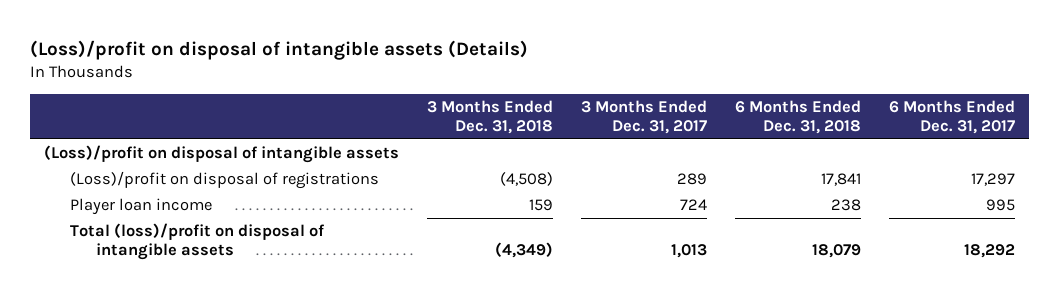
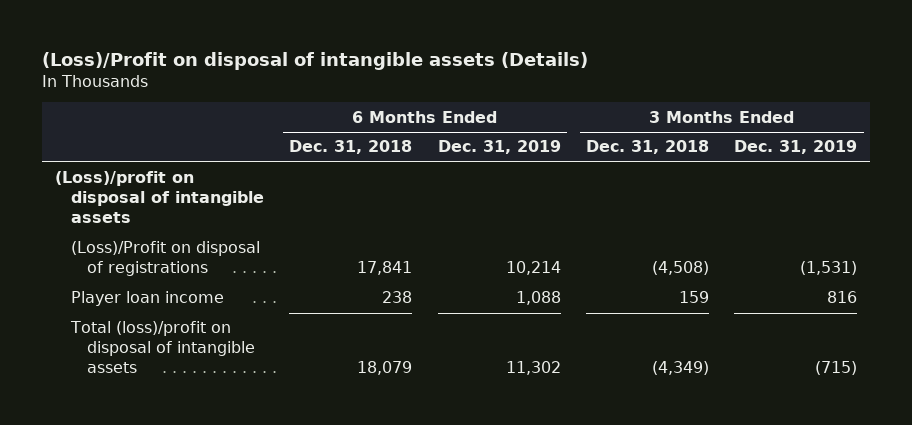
- (Loss)/profit on disposal of intangible assets (Details)
+ (Loss)/Profit on disposal of intangible assets (Details)
- | 3 Months Ended Dec. 31, 2018 | 3 Months Ended Dec. 31, 2017 | 6 Months Ended Dec. 31, 2018 | 6 Months Ended Dec. 31, 2017
+ | 6 Months Ended Dec. 31, 2018 | 6 Months Ended Dec. 31, 2019 | 3 Months Ended Dec. 31, 2018 | 3 Months Ended Dec. 31, 2019
- (Loss)/profit on disposal of registrations | (4,508) | 289 | 17,841 | 17,297
+ (Loss)/Profit on disposal of registrations | 17,841 | 10,214 | (4,508) | (1,531)

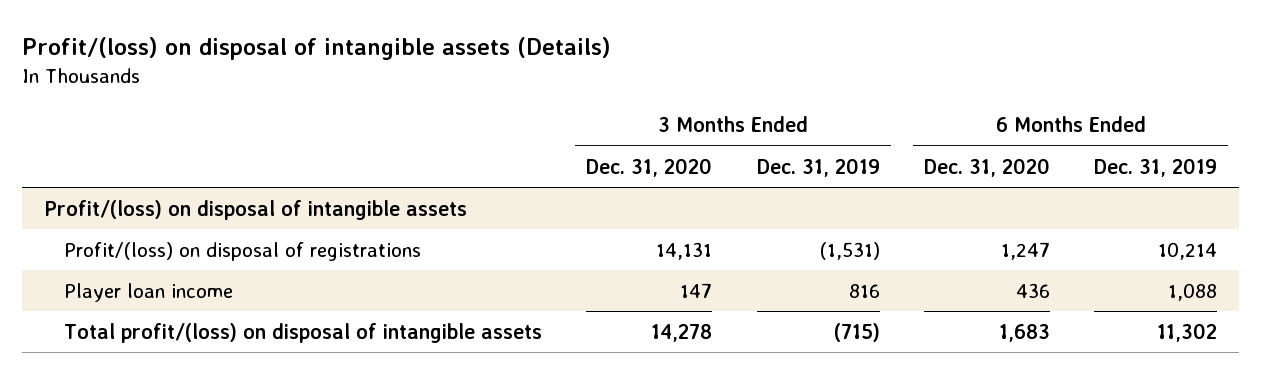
- (Loss)/Profit on disposal of intangible assets (Details)
+ Profit/(loss) on disposal of intangible assets (Details)
- | 6 Months Ended Dec. 31, 2018 | 6 Months Ended Dec. 31, 2019 | 3 Months Ended Dec. 31, 2018 | 3 Months Ended Dec. 31, 2019
+ | 3 Months Ended Dec. 31, 2020 | 3 Months Ended Dec. 31, 2019 | 6 Months Ended Dec. 31, 2020 | 6 Months Ended Dec. 31, 2019
- (Loss)/profit on disposal of intangible assets
- (Loss)/Profit on disposal of registrations | 17,841 | 10,214 | (4,508) | (1,531)
+ Profit/(loss) on disposal of intangible assets
+ Profit/(loss) on disposal of registrations | 14,131 | (1,531) | 1,247 | 10,214
- Total (loss)/profit on disposal of intangible assets | 18,079 | 11,302 | (4,349) | (715)
+ Total profit/(loss) on disposal of intangible assets | 14,278 | (715) | 1,683 | 11,302

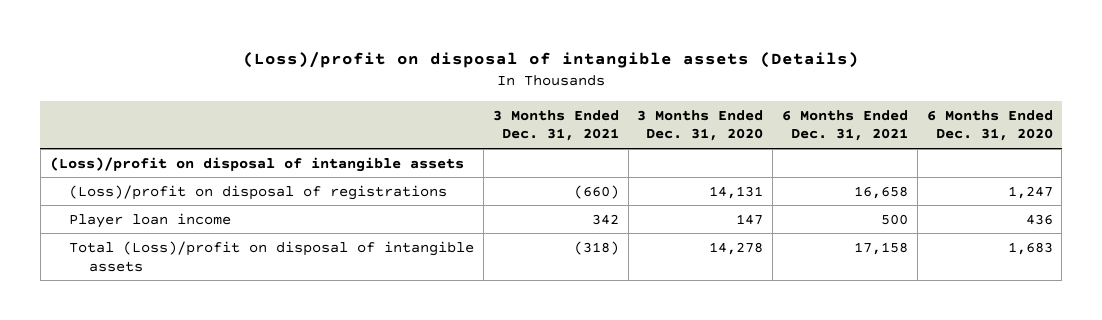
- Profit/(loss) on disposal of intangible assets (Details)
+ (Loss)/profit on disposal of intangible assets (Details)
- | 3 Months Ended Dec. 31, 2020 | 3 Months Ended Dec. 31, 2019 | 6 Months Ended Dec. 31, 2020 | 6 Months Ended Dec. 31, 2019
+ | 3 Months Ended Dec. 31, 2021 | 3 Months Ended Dec. 31, 2020 | 6 Months Ended Dec. 31, 2021 | 6 Months Ended Dec. 31, 2020
- Profit/(loss) on disposal of intangible assets
- Profit/(loss) on disposal of registrations | 14,131 | (1,531) | 1,247 | 10,214
+ (Loss)/profit on disposal of intangible assets
+ (Loss)/profit on disposal of registrations | (660) | 14,131 | 16,658 | 1,247
- Total profit/(loss) on disposal of intangible assets | 14,278 | (715) | 1,683 | 11,302
+ Total (Loss)/profit on disposal of intangible assets | (318) | 14,278 | 17,158 | 1,683

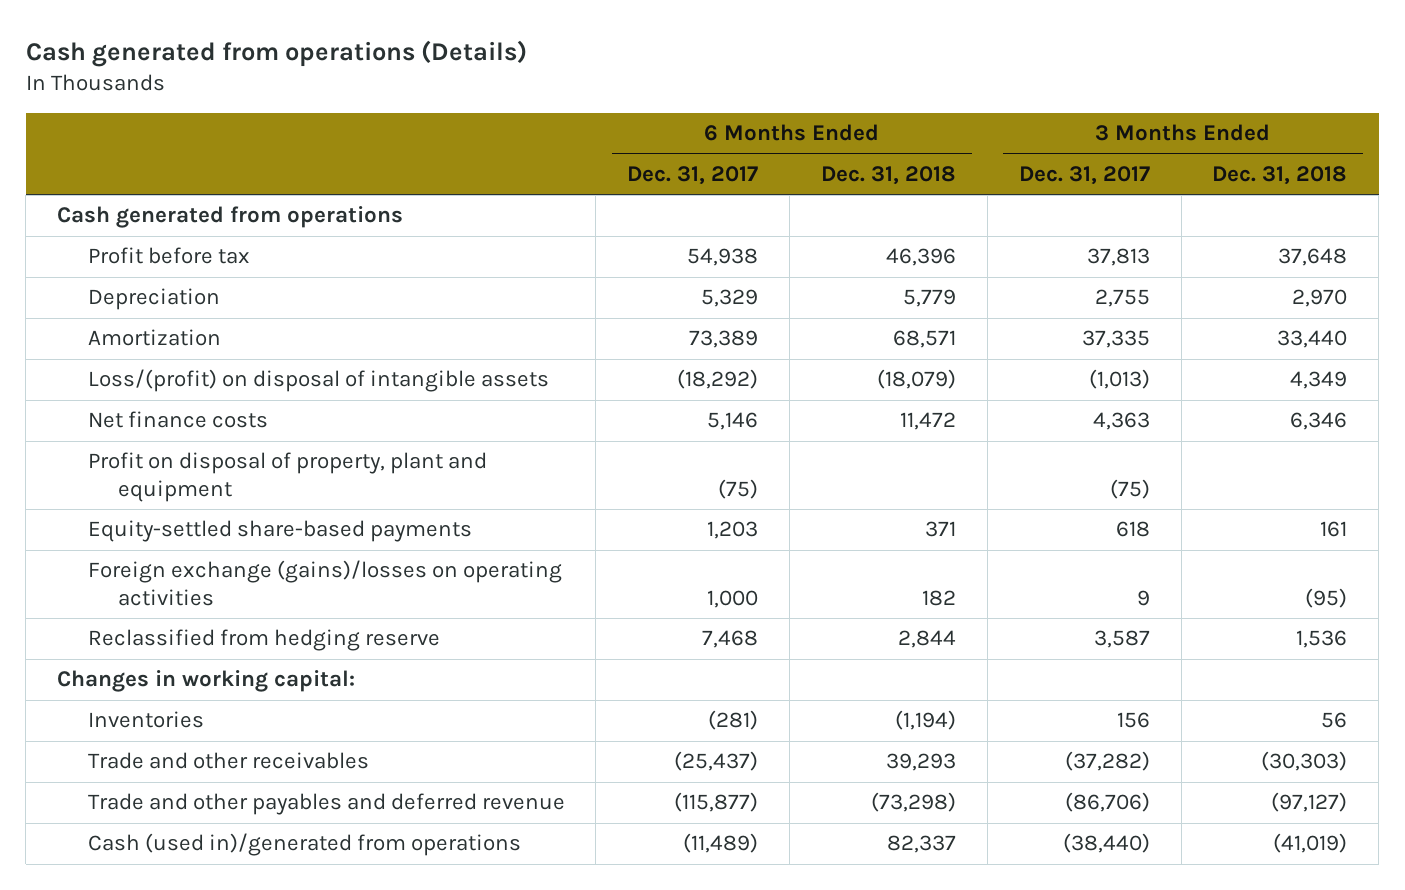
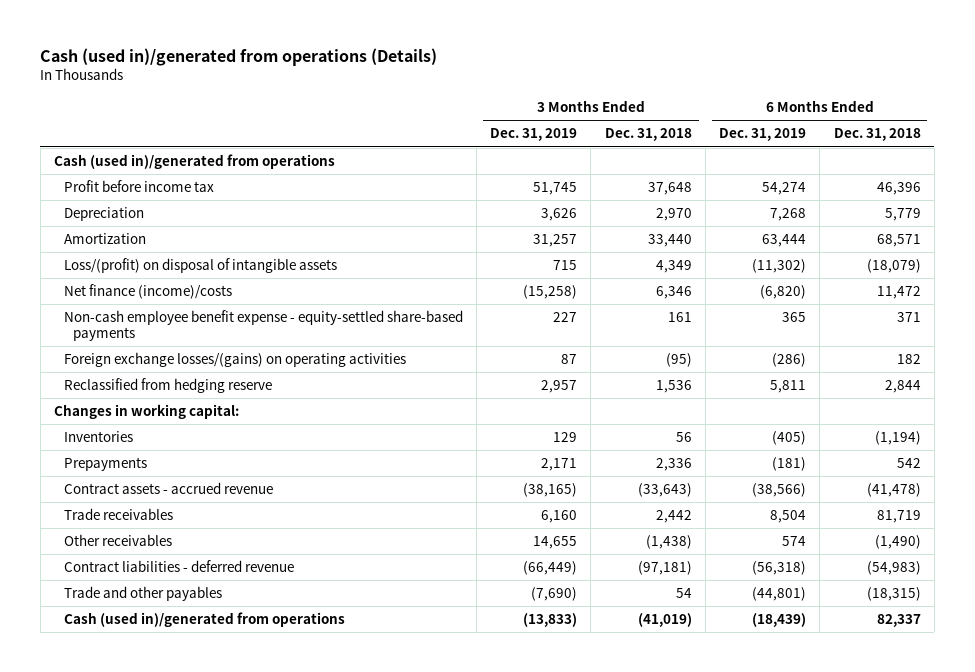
- Cash generated from operations (Details)
+ Cash (used in)/generated from operations (Details)
- | 6 Months Ended Dec. 31, 2017 | 6 Months Ended Dec. 31, 2018 | 3 Months Ended Dec. 31, 2017 | 3 Months Ended Dec. 31, 2018
+ | 3 Months Ended Dec. 31, 2019 | 3 Months Ended Dec. 31, 2018 | 6 Months Ended Dec. 31, 2019 | 6 Months Ended Dec. 31, 2018
- Cash generated from operations
- Profit before tax | 54,938 | 46,396 | 37,813 | 37,648
+ Cash (used in)/generated from operations
+ Profit before income tax | 51,745 | 37,648 | 54,274 | 46,396
- Net finance costs | 5,146 | 11,472 | 4,363 | 6,346
- Profit on disposal of property, plant and equipment | (75) | | (75) |
- Equity-settled share-based payments | 1,203 | 371 | 618 | 161
- Foreign exchange (gains)/losses on operating activities | 1,000 | 182 | 9 | (95)
+ Net finance (income)/costs | (15,258) | 6,346 | (6,820) | 11,472
+ Non-cash employee benefit expense - equity-settled share-based payments | 227 | 161 | 365 | 371
+ Foreign exchange losses/(gains) on operating activities | 87 | (95) | (286) | 182
- Trade and other receivables | (25,437) | 39,293 | (37,282) | (30,303)
- Trade and other payables and deferred revenue | (115,877) | (73,298) | (86,706) | (97,127)
+ Prepayments | 2,171 | 2,336 | (181) | 542
+ Contract assets - accrued revenue | (38,165) | (33,643) | (38,566) | (41,478)
+ Trade receivables | 6,160 | 2,442 | 8,504 | 81,719
+ Other receivables | 14,655 | (1,438) | 574 | (1,490)
+ Contract liabilities - deferred revenue | (66,449) | (97,181) | (56,318) | (54,983)
+ Trade and other payables | (7,690) | 54 | (44,801) | (18,315)

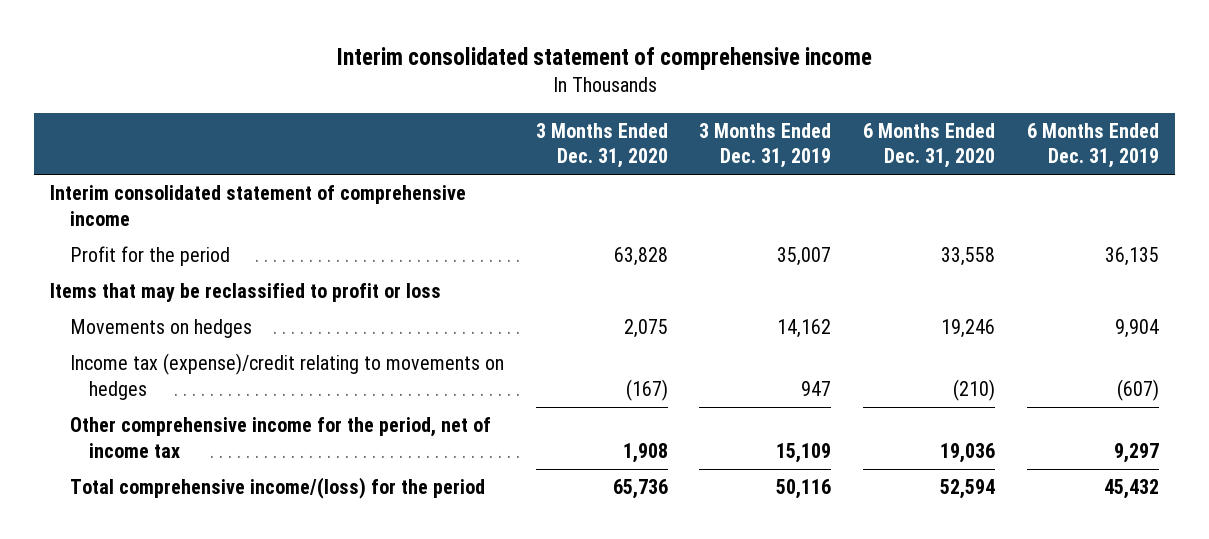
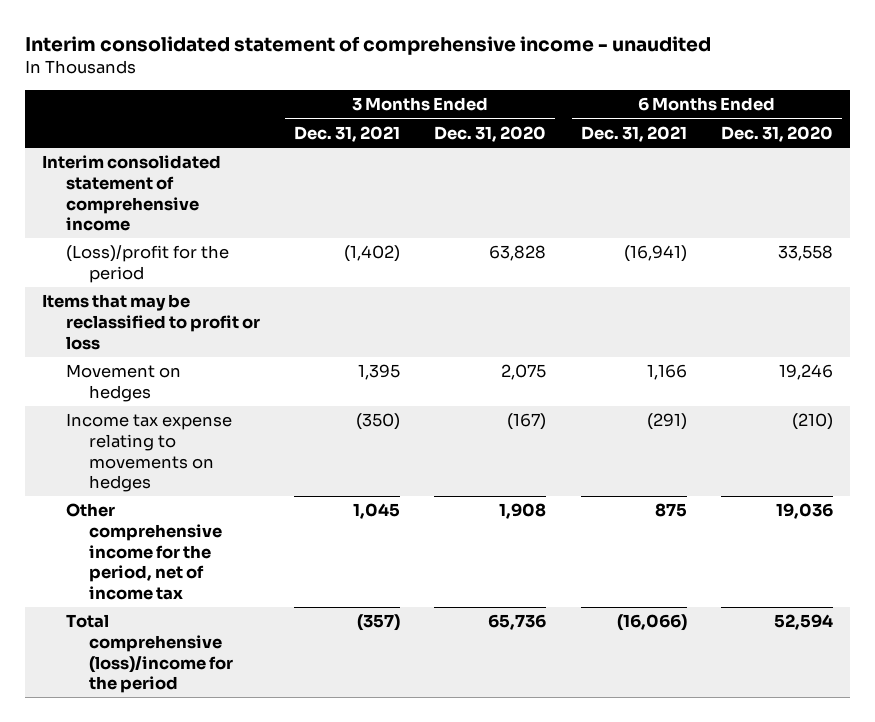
- Interim consolidated statement of comprehensive income
+ Interim consolidated statement of comprehensive income - unaudited
- | 3 Months Ended Dec. 31, 2020 | 3 Months Ended Dec. 31, 2019 | 6 Months Ended Dec. 31, 2020 | 6 Months Ended Dec. 31, 2019
+ | 3 Months Ended Dec. 31, 2021 | 3 Months Ended Dec. 31, 2020 | 6 Months Ended Dec. 31, 2021 | 6 Months Ended Dec. 31, 2020
- Profit for the period | 63,828 | 35,007 | 33,558 | 36,135
+ (Loss)/profit for the period | (1,402) | 63,828 | (16,941) | 33,558
- Movements on hedges | 2,075 | 14,162 | 19,246 | 9,904
- Income tax (expense)/credit relating to movements on hedges | (167) | 947 | (210) | (607)
+ Movement on hedges | 1,395 | 2,075 | 1,166 | 19,246
+ Income tax expense relating to movements on hedges | (350) | (167) | (291) | (210)
- Total comprehensive income/(loss) for the period | 65,736 | 50,116 | 52,594 | 45,432
+ Total comprehensive (loss)/income for the period | (357) | 65,736 | (16,066) | 52,594

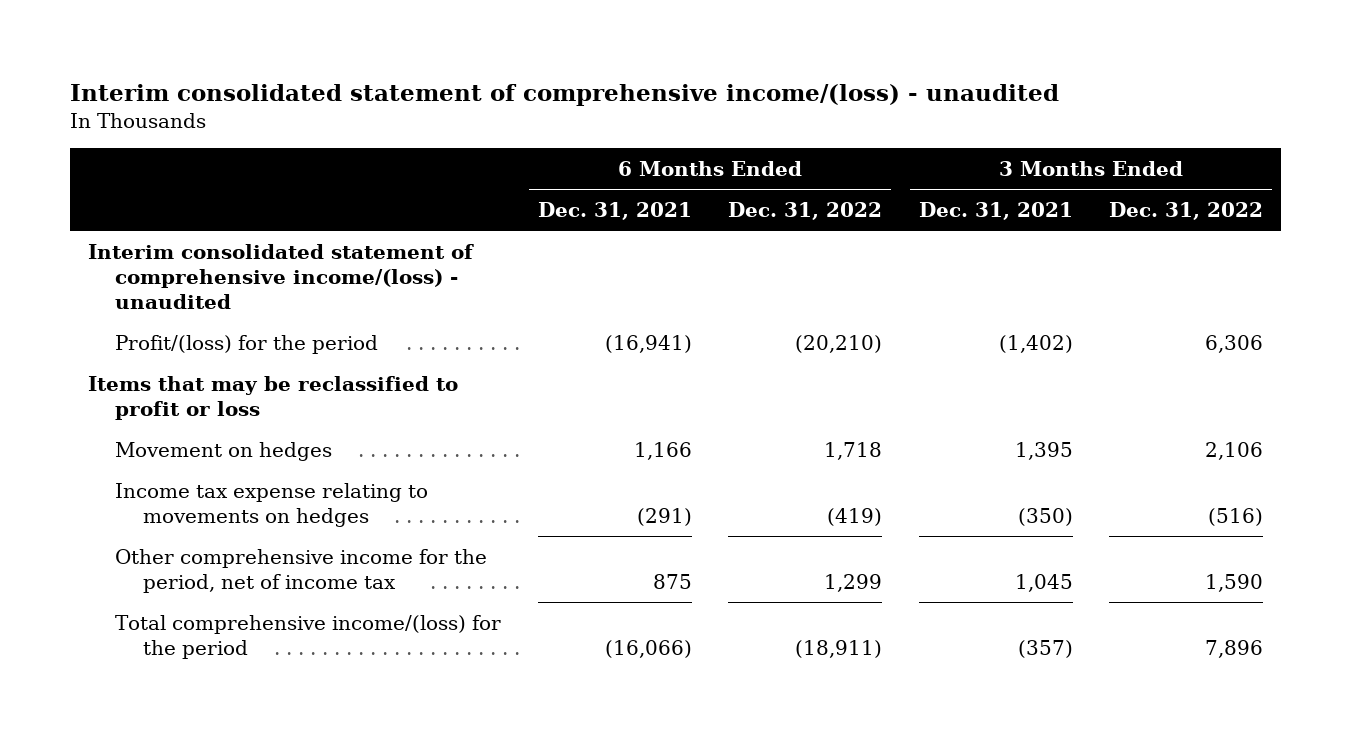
- Interim consolidated statement of comprehensive income - unaudited
+ Interim consolidated statement of comprehensive income/(loss) - unaudited
- | 3 Months Ended Dec. 31, 2021 | 3 Months Ended Dec. 31, 2020 | 6 Months Ended Dec. 31, 2021 | 6 Months Ended Dec. 31, 2020
+ | 6 Months Ended Dec. 31, 2021 | 6 Months Ended Dec. 31, 2022 | 3 Months Ended Dec. 31, 2021 | 3 Months Ended Dec. 31, 2022
- Interim consolidated statement of comprehensive income
- (Loss)/profit for the period | (1,402) | 63,828 | (16,941) | 33,558
+ Interim consolidated statement of comprehensive income/(loss) - unaudited
+ Profit/(loss) for the period | (16,941) | (20,210) | (1,402) | 6,306
- Total comprehensive (loss)/income for the period | (357) | 65,736 | (16,066) | 52,594
+ Total comprehensive income/(loss) for the period | (16,066) | (18,911) | (357) | 7,896

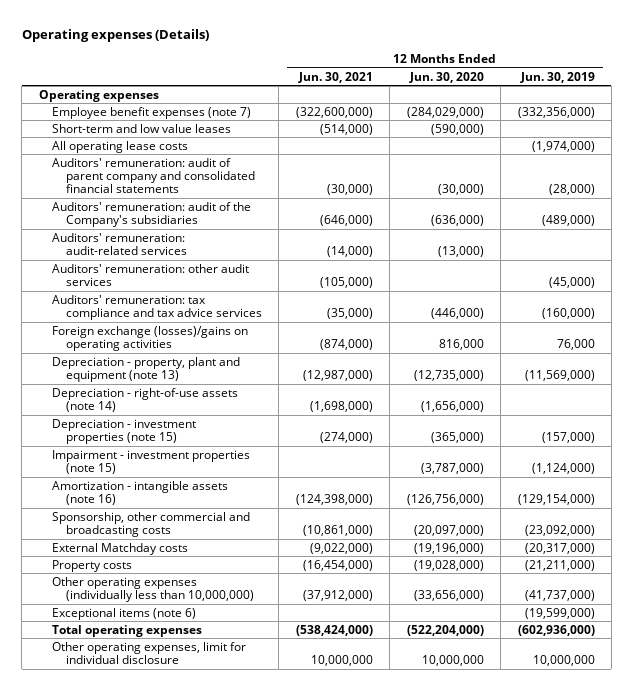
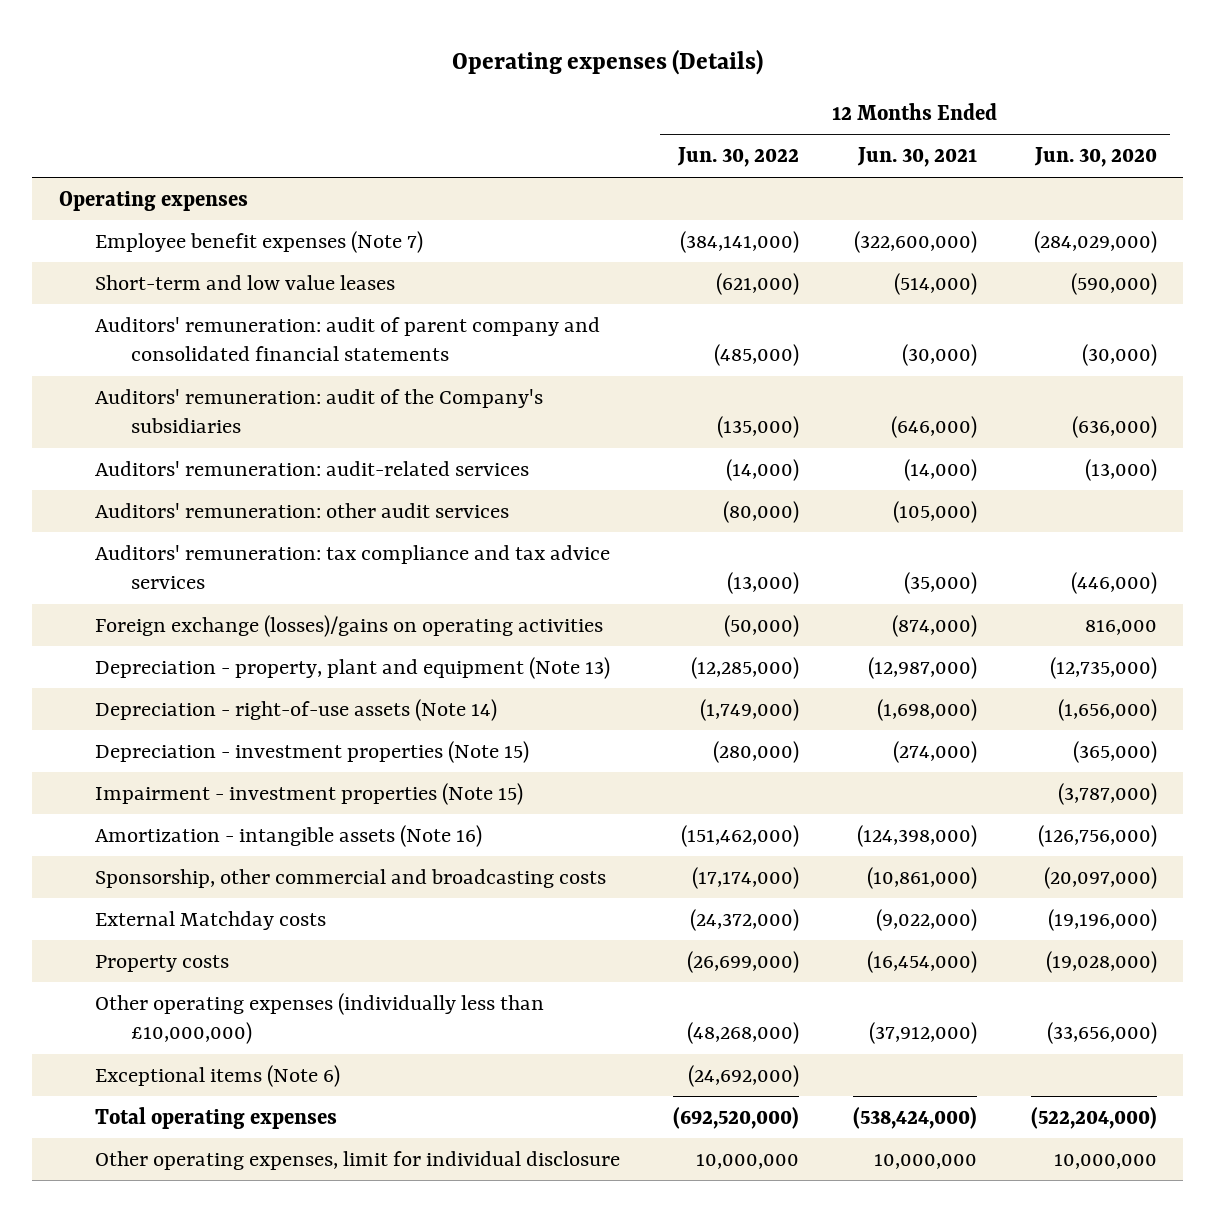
- | 12 Months Ended Jun. 30, 2021 | 12 Months Ended Jun. 30, 2020 | 12 Months Ended Jun. 30, 2019
+ | 12 Months Ended Jun. 30, 2022 | 12 Months Ended Jun. 30, 2021 | 12 Months Ended Jun. 30, 2020
- Employee benefit expenses (note 7) | (322,600,000) | (284,029,000) | (332,356,000)
+ Employee benefit expenses (Note 7) | (384,141,000) | (322,600,000) | (284,029,000)
- All operating lease costs | | | (1,974,000)
- Depreciation - property, plant and equipment (note 13) | (12,987,000) | (12,735,000) | (11,569,000)
- Depreciation - right-of-use assets (note 14) | (1,698,000) | (1,656,000) |
- Depreciation - investment properties (note 15) | (274,000) | (365,000) | (157,000)
- Impairment - investment properties (note 15) | | (3,787,000) | (1,124,000)
- Amortization - intangible assets (note 16) | (124,398,000) | (126,756,000) | (129,154,000)
+ Depreciation - property, plant and equipment (Note 13) | (12,285,000) | (12,987,000) | (12,735,000)
+ Depreciation - right-of-use assets (Note 14) | (1,749,000) | (1,698,000) | (1,656,000)
+ Depreciation - investment properties (Note 15) | (280,000) | (274,000) | (365,000)
+ Impairment - investment properties (Note 15) | | | (3,787,000)
+ Amortization - intangible assets (Note 16) | (151,462,000) | (124,398,000) | (126,756,000)
- Other operating expenses (individually less than 10,000,000) | (37,912,000) | (33,656,000) | (41,737,000)
- Exceptional items (note 6) | | | (19,599,000)
+ Other operating expenses (individually less than £10,000,000) | (48,268,000) | (37,912,000) | (33,656,000)
+ Exceptional items (Note 6) | (24,692,000) | |

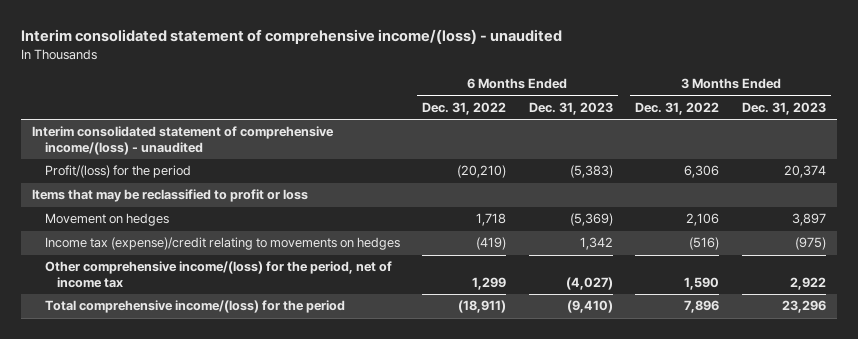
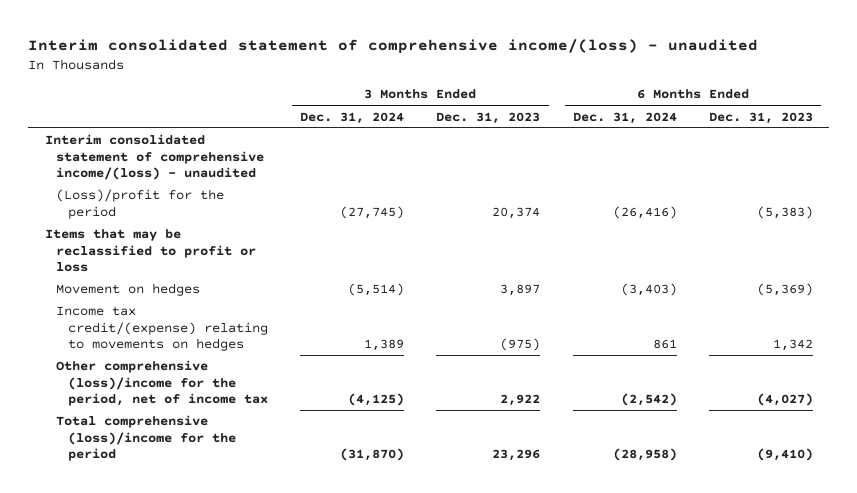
- | 6 Months Ended Dec. 31, 2022 | 6 Months Ended Dec. 31, 2023 | 3 Months Ended Dec. 31, 2022 | 3 Months Ended Dec. 31, 2023
+ | 3 Months Ended Dec. 31, 2024 | 3 Months Ended Dec. 31, 2023 | 6 Months Ended Dec. 31, 2024 | 6 Months Ended Dec. 31, 2023
- Profit/(loss) for the period | (20,210) | (5,383) | 6,306 | 20,374
+ (Loss)/profit for the period | (27,745) | 20,374 | (26,416) | (5,383)
- Income tax (expense)/credit relating to movements on hedges | (419) | 1,342 | (516) | (975)
- Other comprehensive income/(loss) for the period, net of income tax | 1,299 | (4,027) | 1,590 | 2,922
- Total comprehensive income/(loss) for the period | (18,911) | (9,410) | 7,896 | 23,296
+ Income tax credit/(expense) relating to movements on hedges | 1,389 | (975) | 861 | 1,342
+ Other comprehensive (loss)/income for the period, net of income tax | (4,125) | 2,922 | (2,542) | (4,027)
+ Total comprehensive (loss)/income for the period | (31,870) | 23,296 | (28,958) | (9,410)

